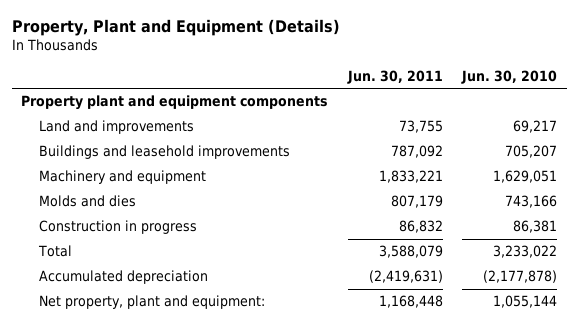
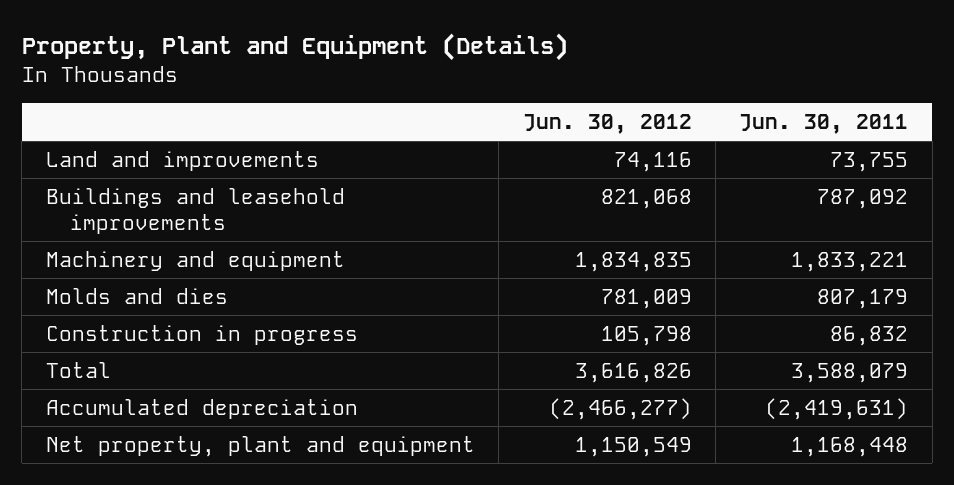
- | Jun. 30, 2011 | Jun. 30, 2010
+ | Jun. 30, 2012 | Jun. 30, 2011
- Property plant and equipment components
- Net property, plant and equipment: | 1,168,448 | 1,055,144
+ Net property, plant and equipment | 1,150,549 | 1,168,448

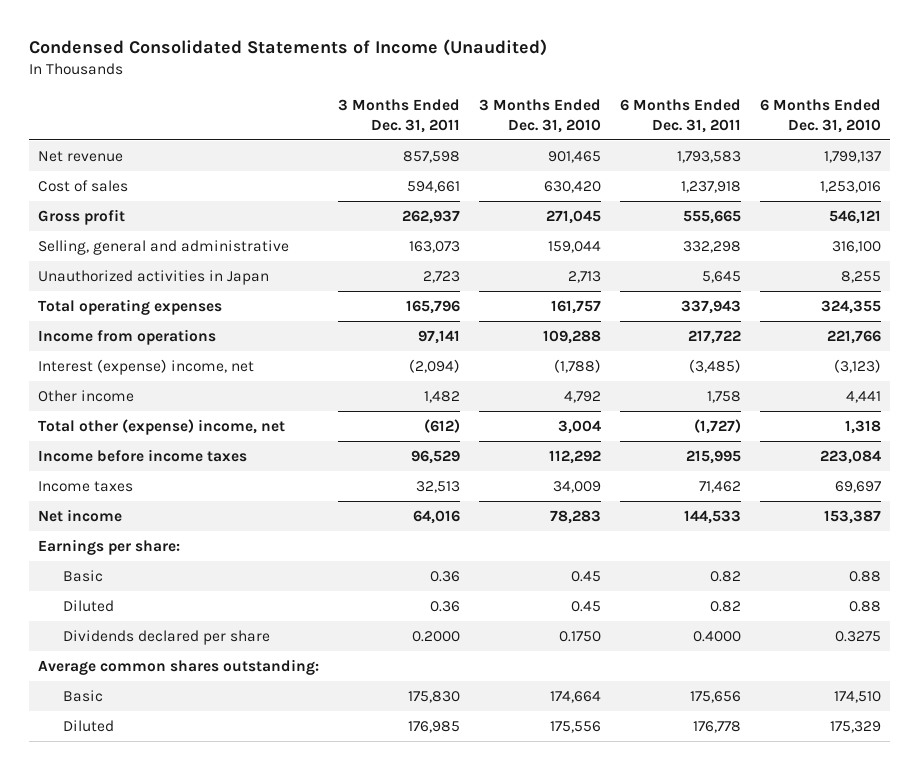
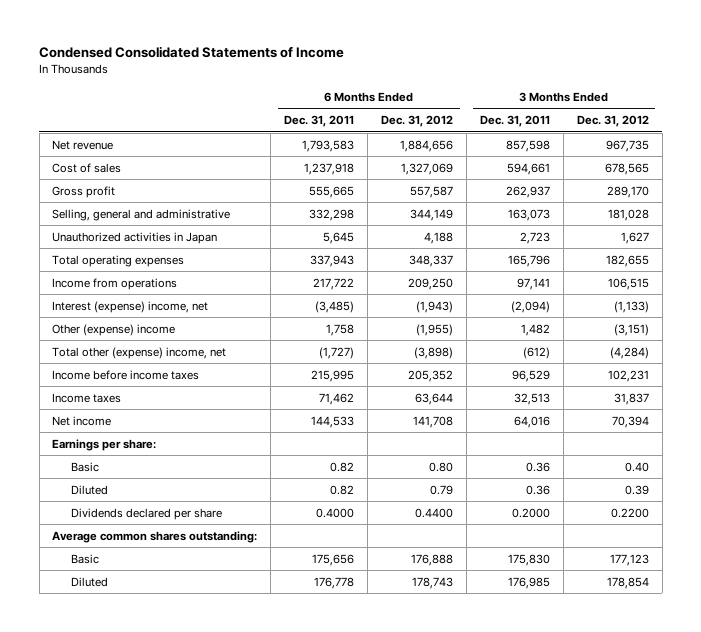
- Condensed Consolidated Statements of Income (Unaudited)
+ Condensed Consolidated Statements of Income
- | 3 Months Ended Dec. 31, 2011 | 3 Months Ended Dec. 31, 2010 | 6 Months Ended Dec. 31, 2011 | 6 Months Ended Dec. 31, 2010
+ | 6 Months Ended Dec. 31, 2011 | 6 Months Ended Dec. 31, 2012 | 3 Months Ended Dec. 31, 2011 | 3 Months Ended Dec. 31, 2012
- Other income | 1,482 | 4,792 | 1,758 | 4,441
+ Other (expense) income | 1,758 | (1,955) | 1,482 | (3,151)

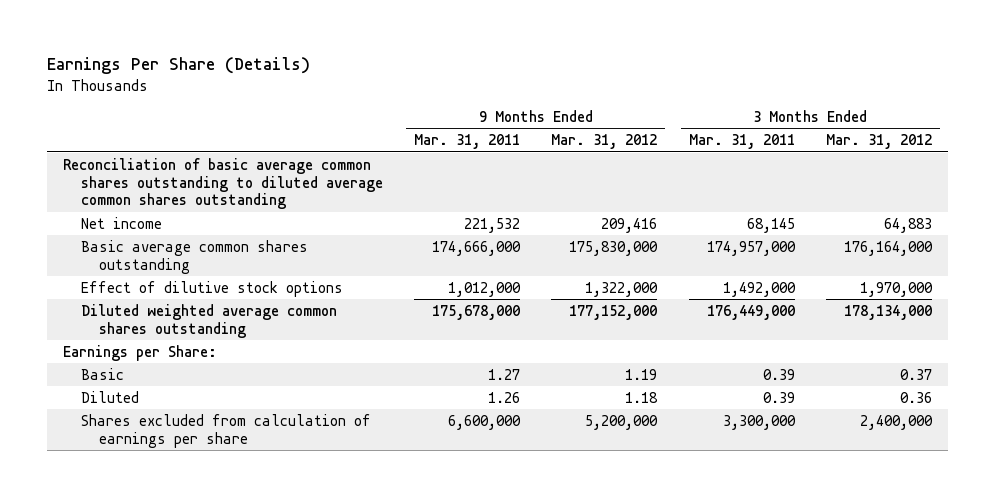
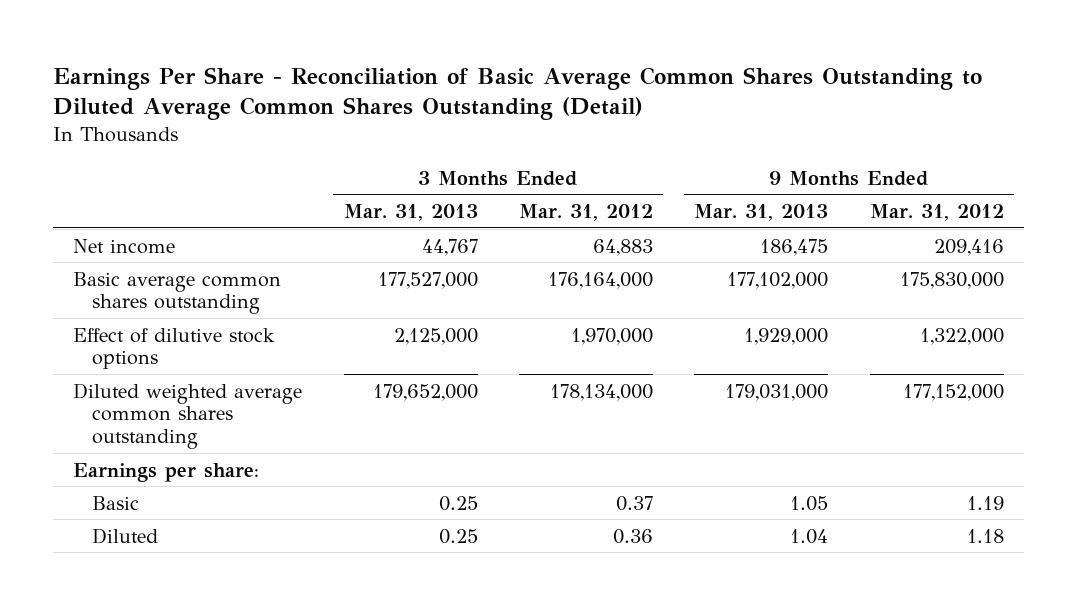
- Earnings Per Share (Details)
+ Earnings Per Share - Reconciliation of Basic Average Common Shares Outstanding to Diluted Average Common Shares Outstanding (Detail)
- | 9 Months Ended Mar. 31, 2011 | 9 Months Ended Mar. 31, 2012 | 3 Months Ended Mar. 31, 2011 | 3 Months Ended Mar. 31, 2012
+ | 3 Months Ended Mar. 31, 2013 | 3 Months Ended Mar. 31, 2012 | 9 Months Ended Mar. 31, 2013 | 9 Months Ended Mar. 31, 2012
- Reconciliation of basic average common shares outstanding to diluted average common shares outstanding
- Earnings per Share:
+ Earnings per share:
- Shares excluded from calculation of earnings per share | 6,600,000 | 5,200,000 | 3,300,000 | 2,400,000

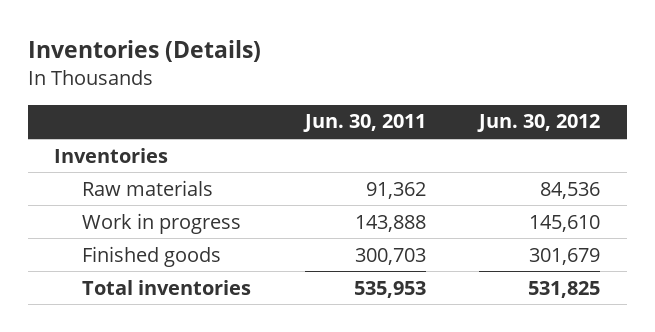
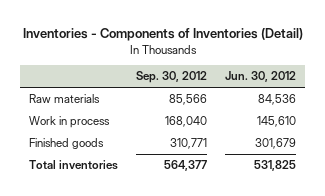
- Inventories (Details)
+ Inventories - Components of Inventories (Detail)
- | Jun. 30, 2011 | Jun. 30, 2012
+ | Sep. 30, 2012 | Jun. 30, 2012
- Inventories
- Work in progress | 143,888 | 145,610
+ Work in process | 168,040 | 145,610

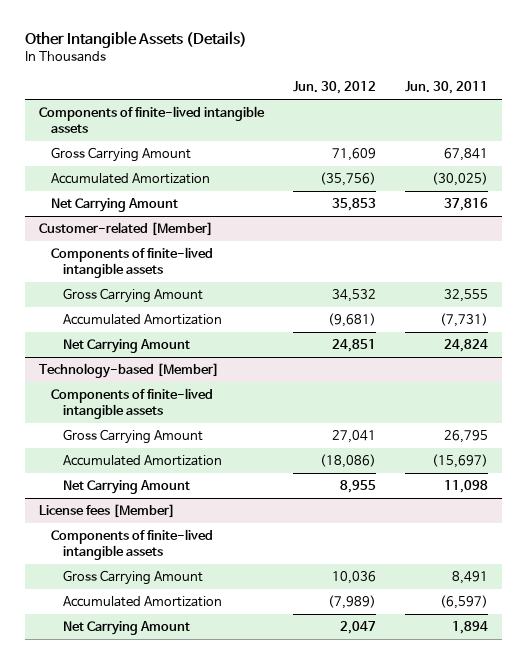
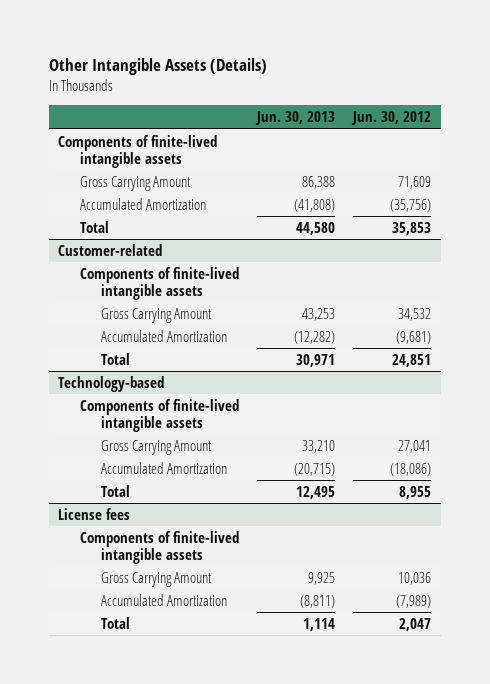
- | Jun. 30, 2012 | Jun. 30, 2011
+ | Jun. 30, 2013 | Jun. 30, 2012
- Net Carrying Amount | 35,853 | 37,816
- Customer-related [Member]
+ Total | 44,580 | 35,853
+ Customer-related
- Net Carrying Amount | 24,851 | 24,824
- Technology-based [Member]
+ Total | 30,971 | 24,851
+ Technology-based
- Net Carrying Amount | 8,955 | 11,098
- License fees [Member]
+ Total | 12,495 | 8,955
+ License fees
- Net Carrying Amount | 2,047 | 1,894
+ Total | 1,114 | 2,047

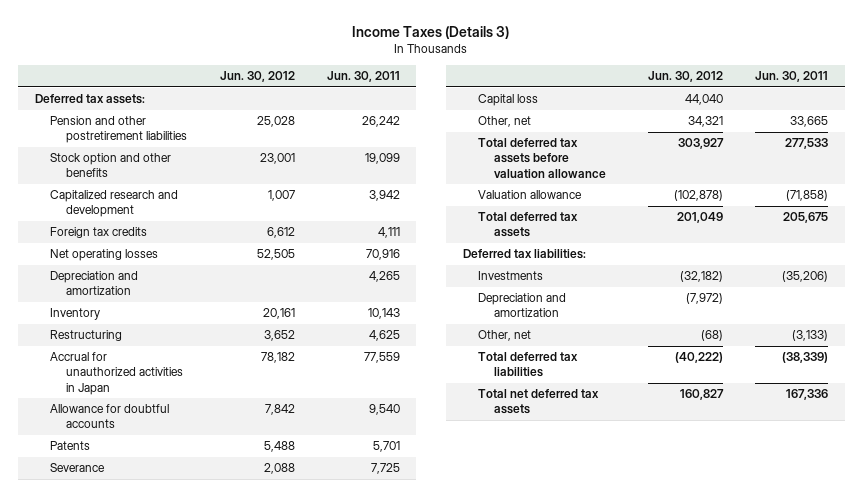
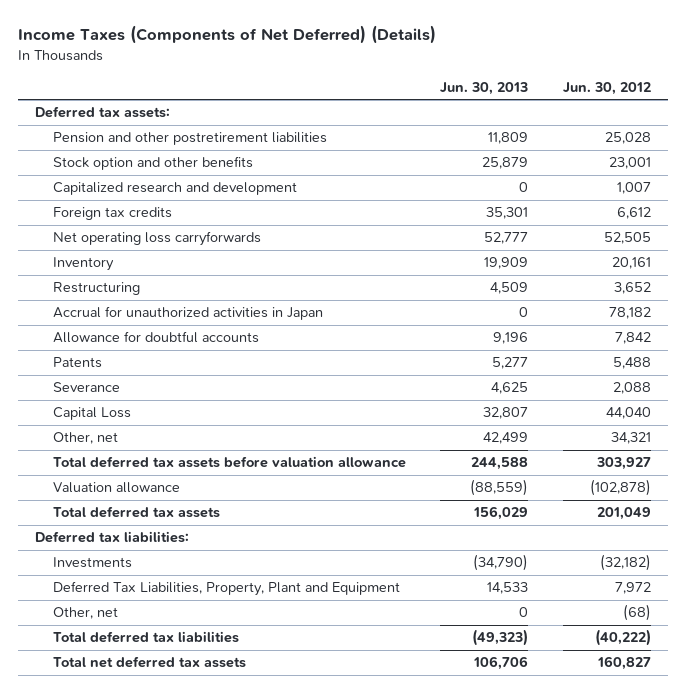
- Income Taxes (Details 3)
+ Income Taxes (Components of Net Deferred) (Details)
- | Jun. 30, 2012 | Jun. 30, 2011
+ | Jun. 30, 2013 | Jun. 30, 2012
- Net operating losses | 52,505 | 70,916
- Depreciation and amortization | | 4,265
+ Net operating loss carryforwards | 52,777 | 52,505
- Capital loss | 44,040 |
+ Capital Loss | 32,807 | 44,040
- Depreciation and amortization | (7,972) |
+ Deferred Tax Liabilities, Property, Plant and Equipment | 14,533 | 7,972

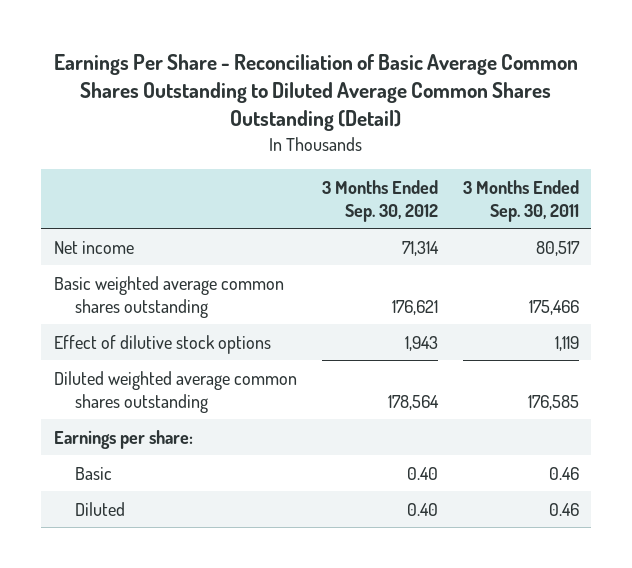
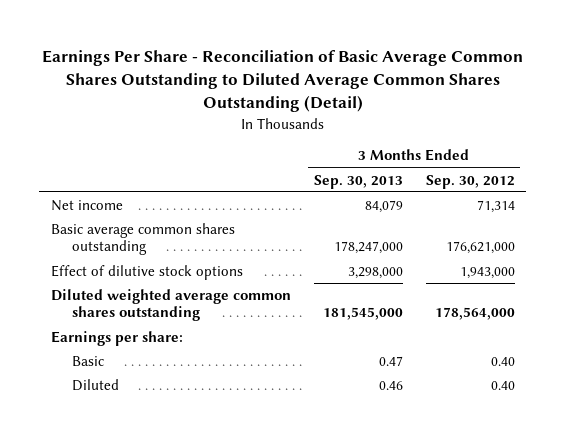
- | 3 Months Ended Sep. 30, 2012 | 3 Months Ended Sep. 30, 2011
+ | 3 Months Ended Sep. 30, 2013 | 3 Months Ended Sep. 30, 2012
- Basic weighted average common shares outstanding | 176,621 | 175,466
- Effect of dilutive stock options | 1,943 | 1,119
- Diluted weighted average common shares outstanding | 178,564 | 176,585
+ Basic average common shares outstanding | 178,247,000 | 176,621,000
+ Effect of dilutive stock options | 3,298,000 | 1,943,000
+ Diluted weighted average common shares outstanding | 181,545,000 | 178,564,000

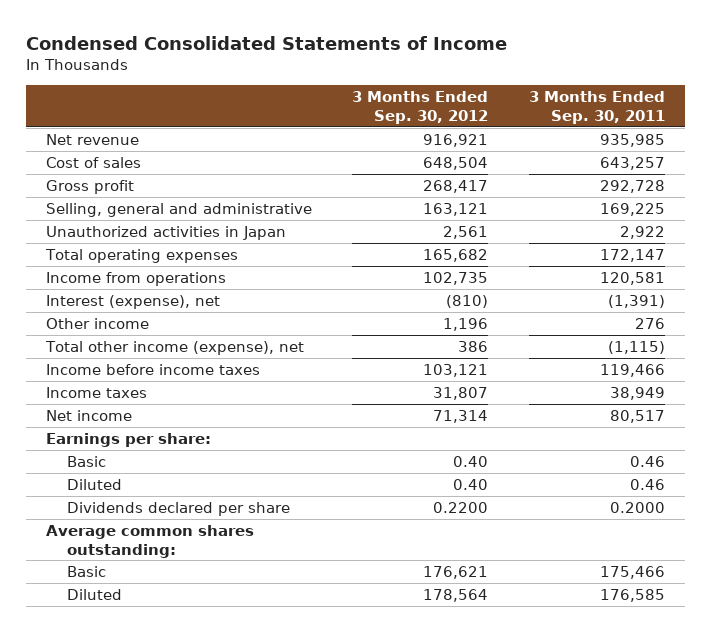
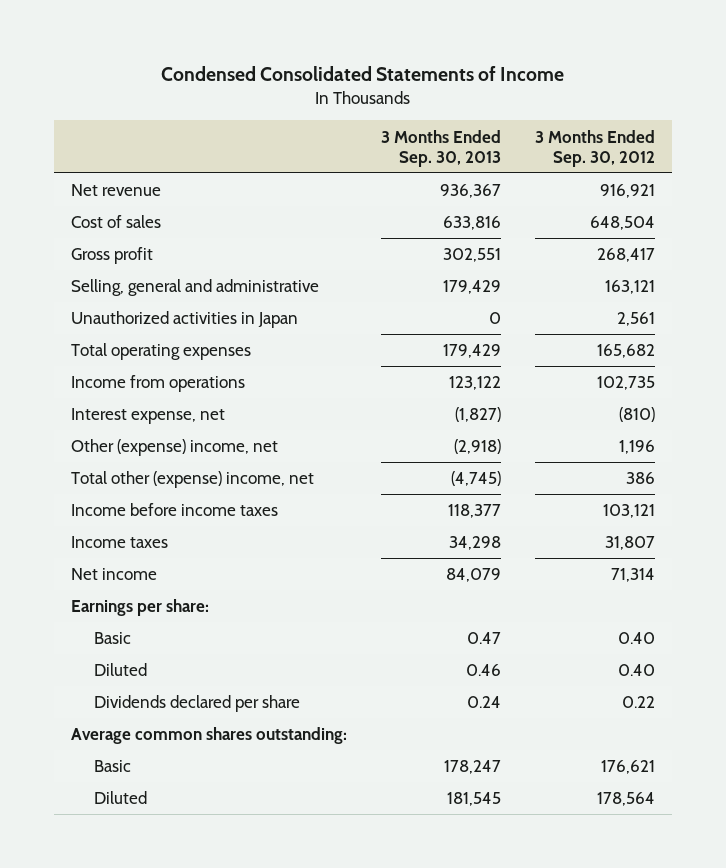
- | 3 Months Ended Sep. 30, 2012 | 3 Months Ended Sep. 30, 2011
+ | 3 Months Ended Sep. 30, 2013 | 3 Months Ended Sep. 30, 2012
- Interest (expense), net | (810) | (1,391)
- Other income | 1,196 | 276
- Total other income (expense), net | 386 | (1,115)
+ Interest expense, net | (1,827) | (810)
+ Other (expense) income, net | (2,918) | 1,196
+ Total other (expense) income, net | (4,745) | 386
- Dividends declared per share | 0.2200 | 0.2000
+ Dividends declared per share | 0.24 | 0.22

